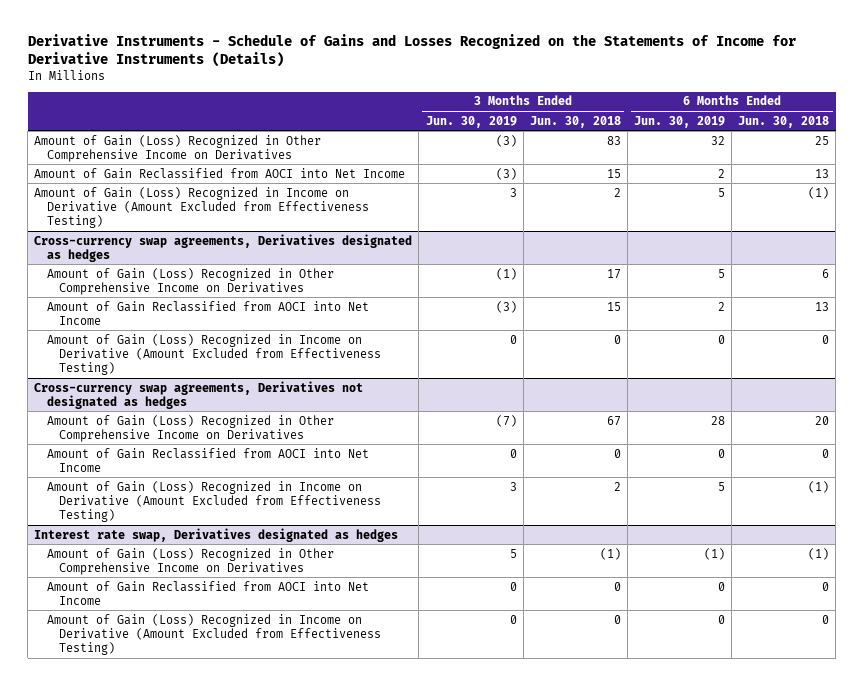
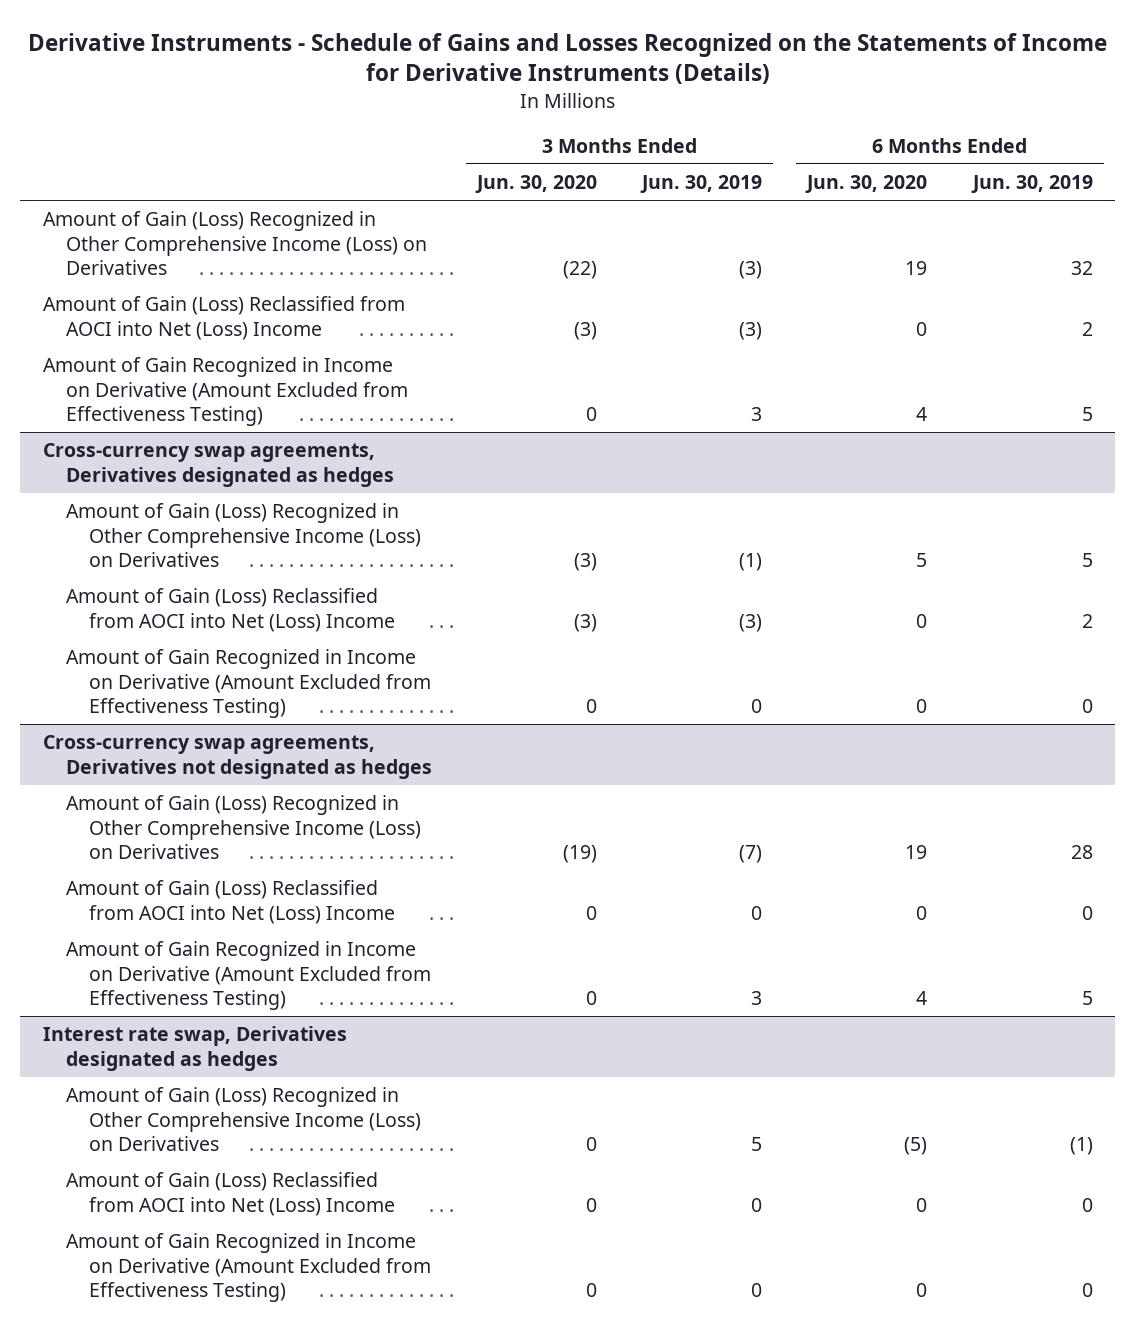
- | 3 Months Ended Jun. 30, 2019 | 3 Months Ended Jun. 30, 2018 | 6 Months Ended Jun. 30, 2019 | 6 Months Ended Jun. 30, 2018
+ | 3 Months Ended Jun. 30, 2020 | 3 Months Ended Jun. 30, 2019 | 6 Months Ended Jun. 30, 2020 | 6 Months Ended Jun. 30, 2019
- Amount of Gain (Loss) Recognized in Other Comprehensive Income on Derivatives | (3) | 83 | 32 | 25
- Amount of Gain Reclassified from AOCI into Net Income | (3) | 15 | 2 | 13
- Amount of Gain (Loss) Recognized in Income on Derivative (Amount Excluded from Effectiveness Testing) | 3 | 2 | 5 | (1)
+ Amount of Gain (Loss) Recognized in Other Comprehensive Income (Loss) on Derivatives | (22) | (3) | 19 | 32
+ Amount of Gain (Loss) Reclassified from AOCI into Net (Loss) Income | (3) | (3) | 0 | 2
+ Amount of Gain Recognized in Income on Derivative (Amount Excluded from Effectiveness Testing) | 0 | 3 | 4 | 5
@ Cross-currency swap agreements, Derivatives designated as hedges
- Amount of Gain (Loss) Recognized in Other Comprehensive Income on Derivatives | (1) | 17 | 5 | 6
- Amount of Gain Reclassified from AOCI into Net Income | (3) | 15 | 2 | 13
- Amount of Gain (Loss) Recognized in Income on Derivative (Amount Excluded from Effectiveness Testing) | 0 | 0 | 0 | 0
+ Amount of Gain (Loss) Recognized in Other Comprehensive Income (Loss) on Derivatives | (3) | (1) | 5 | 5
+ Amount of Gain (Loss) Reclassified from AOCI into Net (Loss) Income | (3) | (3) | 0 | 2
+ Amount of Gain Recognized in Income on Derivative (Amount Excluded from Effectiveness Testing) | 0 | 0 | 0 | 0
@ Cross-currency swap agreements, Derivatives not designated as hedges
- Amount of Gain (Loss) Recognized in Other Comprehensive Income on Derivatives | (7) | 67 | 28 | 20
- Amount of Gain Reclassified from AOCI into Net Income | 0 | 0 | 0 | 0
- Amount of Gain (Loss) Recognized in Income on Derivative (Amount Excluded from Effectiveness Testing) | 3 | 2 | 5 | (1)
+ Amount of Gain (Loss) Recognized in Other Comprehensive Income (Loss) on Derivatives | (19) | (7) | 19 | 28
+ Amount of Gain (Loss) Reclassified from AOCI into Net (Loss) Income | 0 | 0 | 0 | 0
+ Amount of Gain Recognized in Income on Derivative (Amount Excluded from Effectiveness Testing) | 0 | 3 | 4 | 5
@ Interest rate swap, Derivatives designated as hedges
- Amount of Gain (Loss) Recognized in Other Comprehensive Income on Derivatives | 5 | (1) | (1) | (1)
- Amount of Gain Reclassified from AOCI into Net Income | 0 | 0 | 0 | 0
- Amount of Gain (Loss) Recognized in Income on Derivative (Amount Excluded from Effectiveness Testing) | 0 | 0 | 0 | 0
+ Amount of Gain (Loss) Recognized in Other Comprehensive Income (Loss) on Derivatives | 0 | 5 | (5) | (1)
+ Amount of Gain (Loss) Reclassified from AOCI into Net (Loss) Income | 0 | 0 | 0 | 0
+ Amount of Gain Recognized in Income on Derivative (Amount Excluded from Effectiveness Testing) | 0 | 0 | 0 | 0

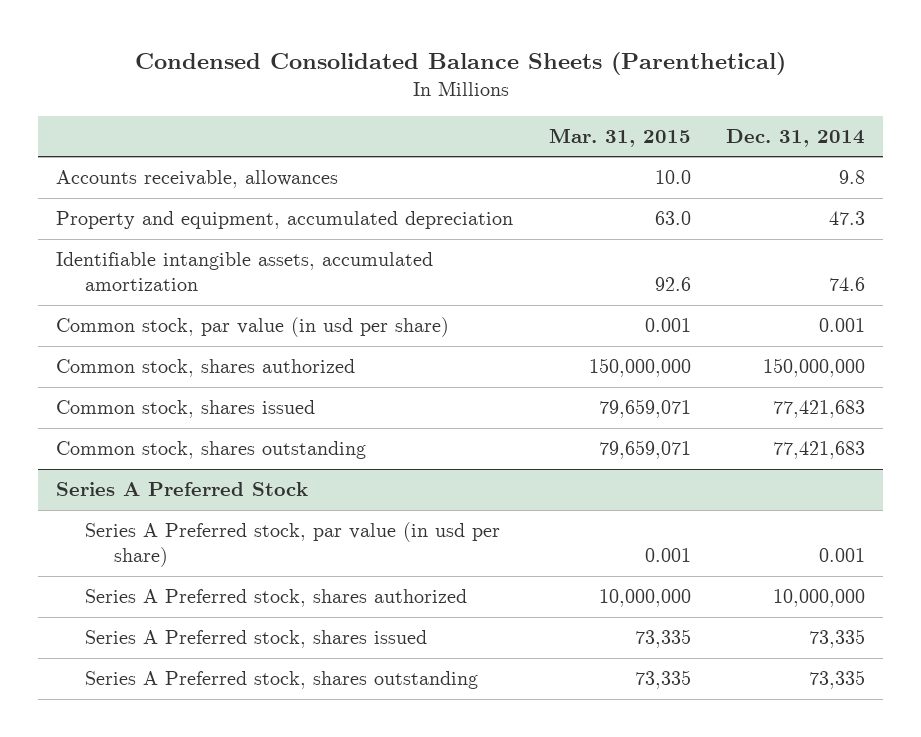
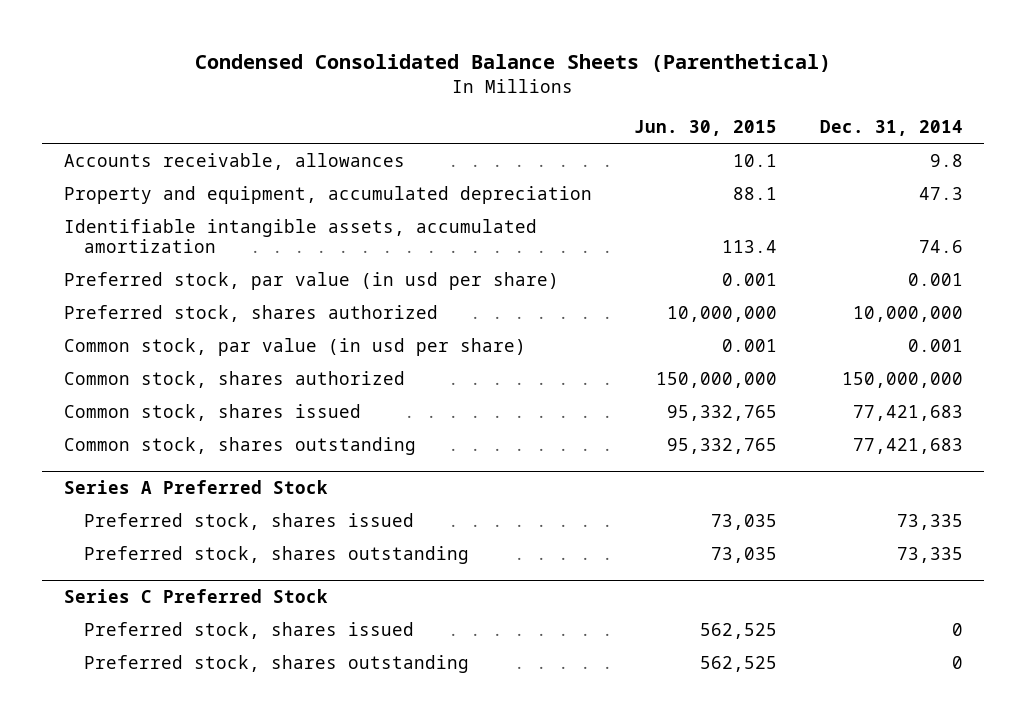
- | Mar. 31, 2015 | Dec. 31, 2014
+ | Jun. 30, 2015 | Dec. 31, 2014
+ Preferred stock, par value (in usd per share) | 0.001 | 0.001
+ Preferred stock, shares authorized | 10,000,000 | 10,000,000
@ Series A Preferred Stock
- Series A Preferred stock, par value (in usd per share) | 0.001 | 0.001
- Series A Preferred stock, shares authorized | 10,000,000 | 10,000,000
- Series A Preferred stock, shares issued | 73,335 | 73,335
- Series A Preferred stock, shares outstanding | 73,335 | 73,335
+ Preferred stock, shares issued | 73,035 | 73,335
+ Preferred stock, shares outstanding | 73,035 | 73,335
+ Series C Preferred Stock
+ Preferred stock, shares issued | 562,525 | 0
+ Preferred stock, shares outstanding | 562,525 | 0

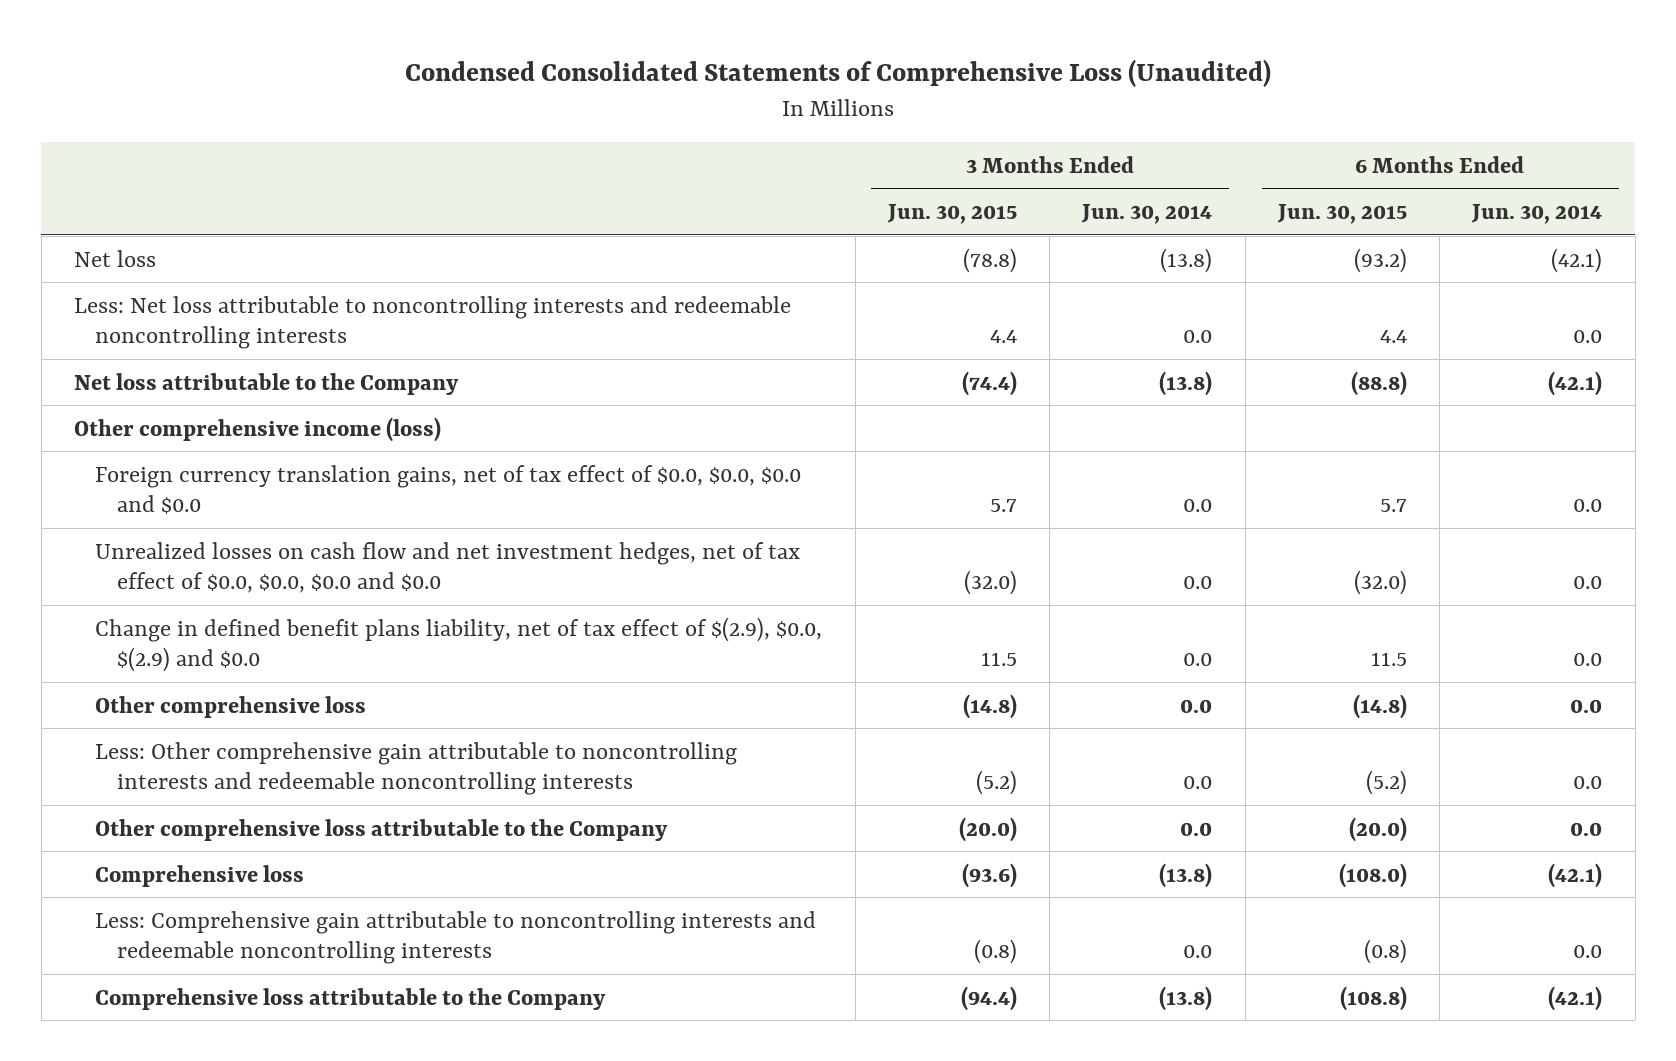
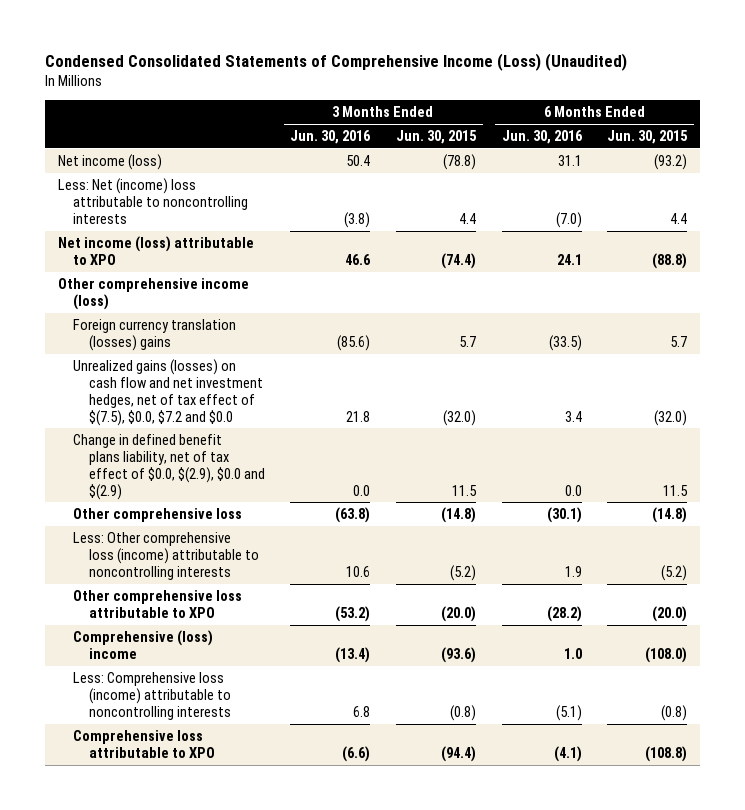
- Condensed Consolidated Statements of Comprehensive Loss (Unaudited)
+ Condensed Consolidated Statements of Comprehensive Income (Loss) (Unaudited)
- | 3 Months Ended Jun. 30, 2015 | 3 Months Ended Jun. 30, 2014 | 6 Months Ended Jun. 30, 2015 | 6 Months Ended Jun. 30, 2014
+ | 3 Months Ended Jun. 30, 2016 | 3 Months Ended Jun. 30, 2015 | 6 Months Ended Jun. 30, 2016 | 6 Months Ended Jun. 30, 2015
- Net loss | (78.8) | (13.8) | (93.2) | (42.1)
- Less: Net loss attributable to noncontrolling interests and redeemable noncontrolling interests | 4.4 | 0.0 | 4.4 | 0.0
- Net loss attributable to the Company | (74.4) | (13.8) | (88.8) | (42.1)
+ Net income (loss) | 50.4 | (78.8) | 31.1 | (93.2)
+ Less: Net (income) loss attributable to noncontrolling interests | (3.8) | 4.4 | (7.0) | 4.4
+ Net income (loss) attributable to XPO | 46.6 | (74.4) | 24.1 | (88.8)
- Foreign currency translation gains, net of tax effect of $0.0, $0.0, $0.0 and $0.0 | 5.7 | 0.0 | 5.7 | 0.0
- Unrealized losses on cash flow and net investment hedges, net of tax effect of $0.0, $0.0, $0.0 and $0.0 | (32.0) | 0.0 | (32.0) | 0.0
- Change in defined benefit plans liability, net of tax effect of $(2.9), $0.0, $(2.9) and $0.0 | 11.5 | 0.0 | 11.5 | 0.0
+ Foreign currency translation (losses) gains | (85.6) | 5.7 | (33.5) | 5.7
+ Unrealized gains (losses) on cash flow and net investment hedges, net of tax effect of $(7.5), $0.0, $7.2 and $0.0 | 21.8 | (32.0) | 3.4 | (32.0)
+ Change in defined benefit plans liability, net of tax effect of $0.0, $(2.9), $0.0 and $(2.9) | 0.0 | 11.5 | 0.0 | 11.5
- Less: Other comprehensive gain attributable to noncontrolling interests and redeemable noncontrolling interests | (5.2) | 0.0 | (5.2) | 0.0
- Other comprehensive loss attributable to the Company | (20.0) | 0.0 | (20.0) | 0.0
- Comprehensive loss | (93.6) | (13.8) | (108.0) | (42.1)
- Less: Comprehensive gain attributable to noncontrolling interests and redeemable noncontrolling interests | (0.8) | 0.0 | (0.8) | 0.0
- Comprehensive loss attributable to the Company | (94.4) | (13.8) | (108.8) | (42.1)
+ Less: Other comprehensive loss (income) attributable to noncontrolling interests | 10.6 | (5.2) | 1.9 | (5.2)
+ Other comprehensive loss attributable to XPO | (53.2) | (20.0) | (28.2) | (20.0)
+ Comprehensive (loss) income | (13.4) | (93.6) | 1.0 | (108.0)
+ Less: Comprehensive loss (income) attributable to noncontrolling interests | 6.8 | (0.8) | (5.1) | (0.8)
+ Comprehensive loss attributable to XPO | (6.6) | (94.4) | (4.1) | (108.8)

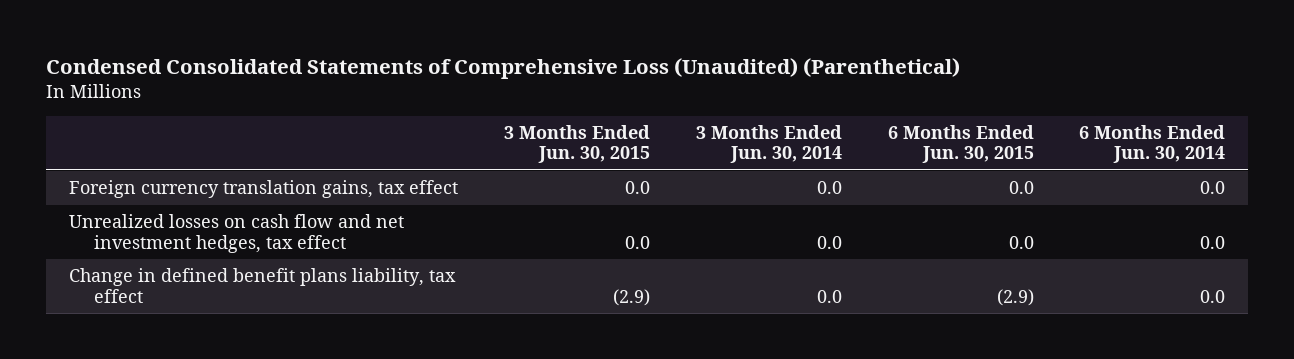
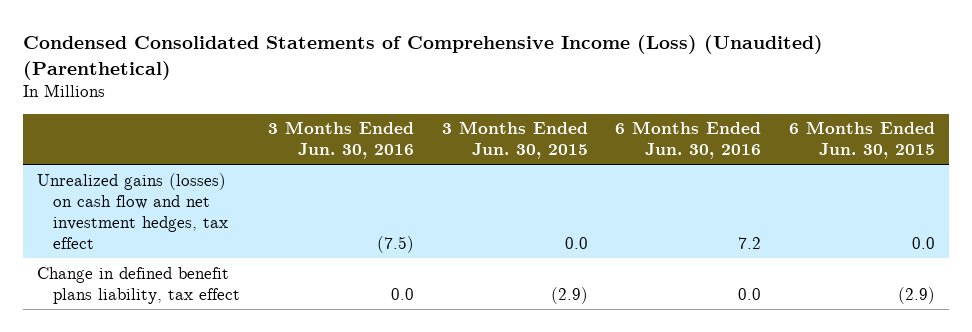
- Condensed Consolidated Statements of Comprehensive Loss (Unaudited) (Parenthetical)
+ Condensed Consolidated Statements of Comprehensive Income (Loss) (Unaudited) (Parenthetical)
- | 3 Months Ended Jun. 30, 2015 | 3 Months Ended Jun. 30, 2014 | 6 Months Ended Jun. 30, 2015 | 6 Months Ended Jun. 30, 2014
+ | 3 Months Ended Jun. 30, 2016 | 3 Months Ended Jun. 30, 2015 | 6 Months Ended Jun. 30, 2016 | 6 Months Ended Jun. 30, 2015
- Foreign currency translation gains, tax effect | 0.0 | 0.0 | 0.0 | 0.0
- Unrealized losses on cash flow and net investment hedges, tax effect | 0.0 | 0.0 | 0.0 | 0.0
+ Unrealized gains (losses) on cash flow and net investment hedges, tax effect | (7.5) | 0.0 | 7.2 | 0.0

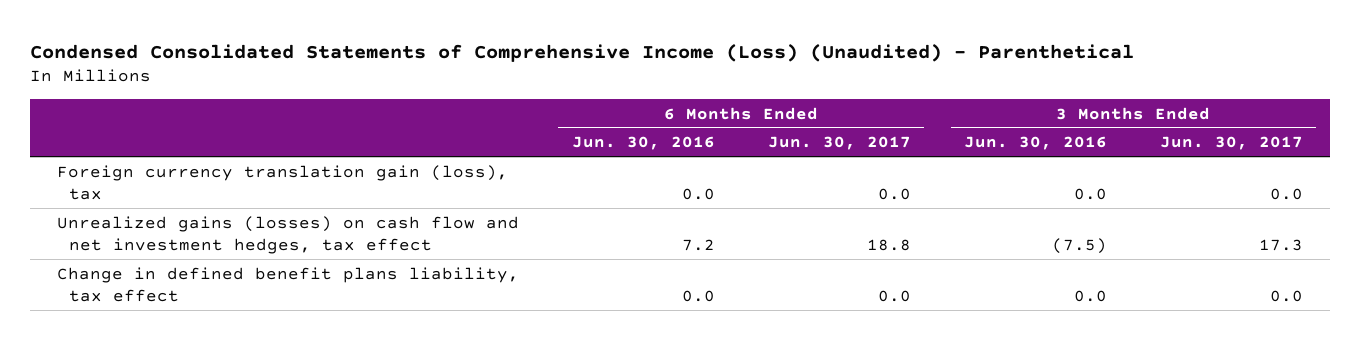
- Condensed Consolidated Statements of Comprehensive Income (Loss) (Unaudited) (Parenthetical)
+ Condensed Consolidated Statements of Comprehensive Income (Loss) (Unaudited) - Parenthetical
- | 3 Months Ended Jun. 30, 2016 | 3 Months Ended Jun. 30, 2015 | 6 Months Ended Jun. 30, 2016 | 6 Months Ended Jun. 30, 2015
+ | 6 Months Ended Jun. 30, 2016 | 6 Months Ended Jun. 30, 2017 | 3 Months Ended Jun. 30, 2016 | 3 Months Ended Jun. 30, 2017
+ Foreign currency translation gain (loss), tax | 0.0 | 0.0 | 0.0 | 0.0

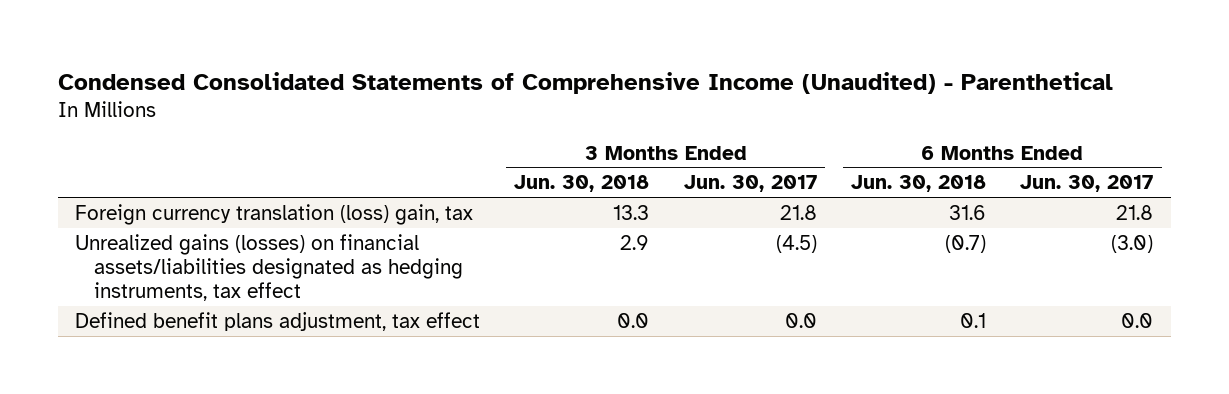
- Condensed Consolidated Statements of Comprehensive Income (Loss) (Unaudited) - Parenthetical
+ Condensed Consolidated Statements of Comprehensive Income (Unaudited) - Parenthetical
- | 6 Months Ended Jun. 30, 2016 | 6 Months Ended Jun. 30, 2017 | 3 Months Ended Jun. 30, 2016 | 3 Months Ended Jun. 30, 2017
+ | 3 Months Ended Jun. 30, 2018 | 3 Months Ended Jun. 30, 2017 | 6 Months Ended Jun. 30, 2018 | 6 Months Ended Jun. 30, 2017
- Foreign currency translation gain (loss), tax | 0.0 | 0.0 | 0.0 | 0.0
- Unrealized gains (losses) on cash flow and net investment hedges, tax effect | 7.2 | 18.8 | (7.5) | 17.3
- Change in defined benefit plans liability, tax effect | 0.0 | 0.0 | 0.0 | 0.0
+ Foreign currency translation (loss) gain, tax | 13.3 | 21.8 | 31.6 | 21.8
+ Unrealized gains (losses) on financial assets/liabilities designated as hedging instruments, tax effect | 2.9 | (4.5) | (0.7) | (3.0)
+ Defined benefit plans adjustment, tax effect | 0.0 | 0.0 | 0.1 | 0.0

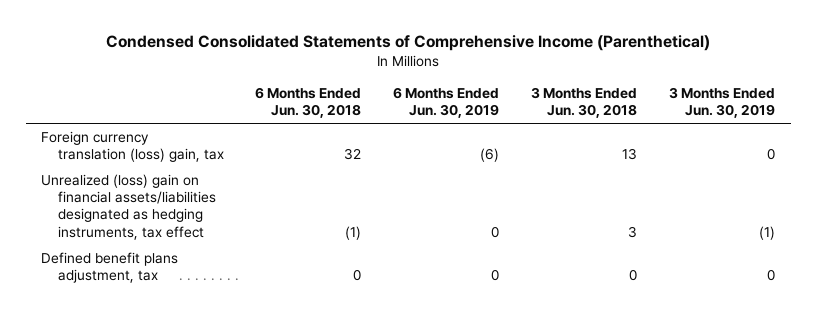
- Condensed Consolidated Statements of Comprehensive Income (Unaudited) - Parenthetical
+ Condensed Consolidated Statements of Comprehensive Income (Parenthetical)
- | 3 Months Ended Jun. 30, 2018 | 3 Months Ended Jun. 30, 2017 | 6 Months Ended Jun. 30, 2018 | 6 Months Ended Jun. 30, 2017
+ | 6 Months Ended Jun. 30, 2018 | 6 Months Ended Jun. 30, 2019 | 3 Months Ended Jun. 30, 2018 | 3 Months Ended Jun. 30, 2019
- Foreign currency translation (loss) gain, tax | 13.3 | 21.8 | 31.6 | 21.8
- Unrealized gains (losses) on financial assets/liabilities designated as hedging instruments, tax effect | 2.9 | (4.5) | (0.7) | (3.0)
- Defined benefit plans adjustment, tax effect | 0.0 | 0.0 | 0.1 | 0.0
+ Foreign currency translation (loss) gain, tax | 32 | (6) | 13 | 0
+ Unrealized (loss) gain on financial assets/liabilities designated as hedging instruments, tax effect | (1) | 0 | 3 | (1)
+ Defined benefit plans adjustment, tax | 0 | 0 | 0 | 0

